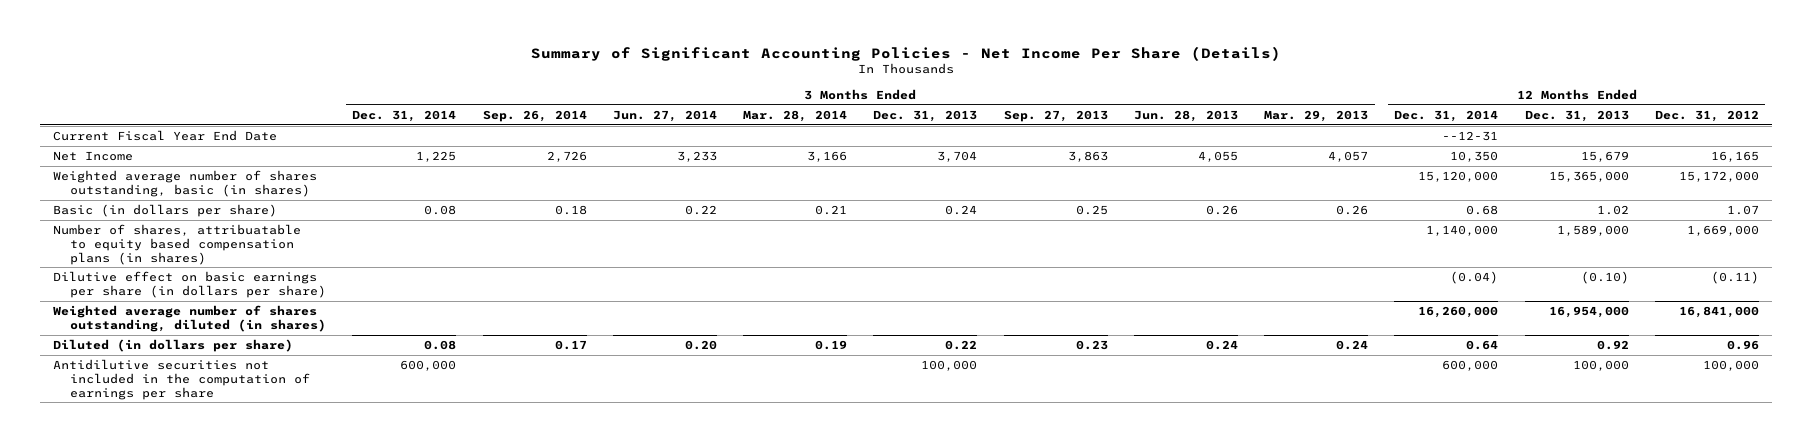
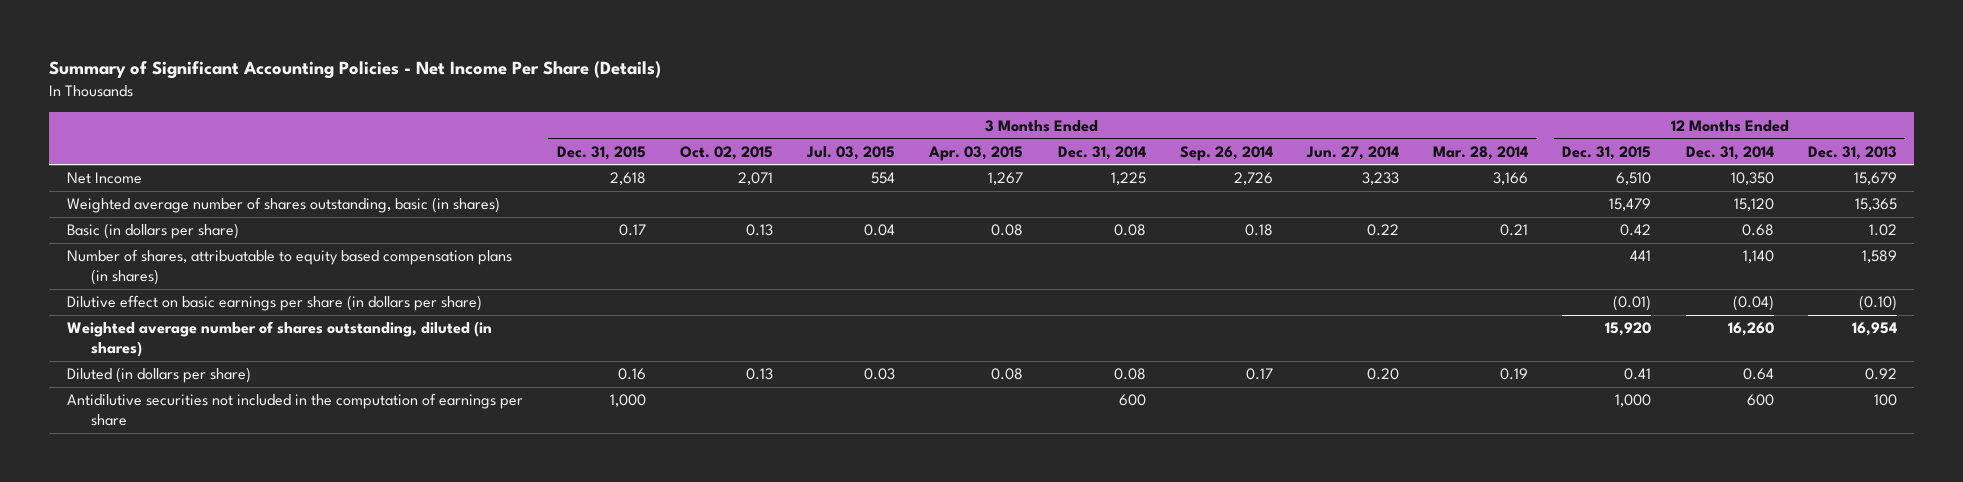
- | 3 Months Ended Dec. 31, 2014 | 3 Months Ended Sep. 26, 2014 | 3 Months Ended Jun. 27, 2014 | 3 Months Ended Mar. 28, 2014 | 3 Months Ended Dec. 31, 2013 | 3 Months Ended Sep. 27, 2013 | 3 Months Ended Jun. 28, 2013 | 3 Months Ended Mar. 29, 2013 | 12 Months Ended Dec. 31, 2014 | 12 Months Ended Dec. 31, 2013 | 12 Months Ended Dec. 31, 2012
+ | 3 Months Ended Dec. 31, 2015 | 3 Months Ended Oct. 02, 2015 | 3 Months Ended Jul. 03, 2015 | 3 Months Ended Apr. 03, 2015 | 3 Months Ended Dec. 31, 2014 | 3 Months Ended Sep. 26, 2014 | 3 Months Ended Jun. 27, 2014 | 3 Months Ended Mar. 28, 2014 | 12 Months Ended Dec. 31, 2015 | 12 Months Ended Dec. 31, 2014 | 12 Months Ended Dec. 31, 2013
- Current Fiscal Year End Date | | | | | | | | | --12-31 | |
- Weighted average number of shares outstanding, basic (in shares) | | | | | | | | | 15,120,000 | 15,365,000 | 15,172,000
+ Weighted average number of shares outstanding, basic (in shares) | | | | | | | | | 15,479 | 15,120 | 15,365
- Number of shares, attribuatable to equity based compensation plans (in shares) | | | | | | | | | 1,140,000 | 1,589,000 | 1,669,000
+ Number of shares, attribuatable to equity based compensation plans (in shares) | | | | | | | | | 441 | 1,140 | 1,589
- Weighted average number of shares outstanding, diluted (in shares) | | | | | | | | | 16,260,000 | 16,954,000 | 16,841,000
+ Weighted average number of shares outstanding, diluted (in shares) | | | | | | | | | 15,920 | 16,260 | 16,954
- Antidilutive securities not included in the computation of earnings per share | 600,000 | | | | 100,000 | | | | 600,000 | 100,000 | 100,000
+ Antidilutive securities not included in the computation of earnings per share | 1,000 | | | | 600 | | | | 1,000 | 600 | 100

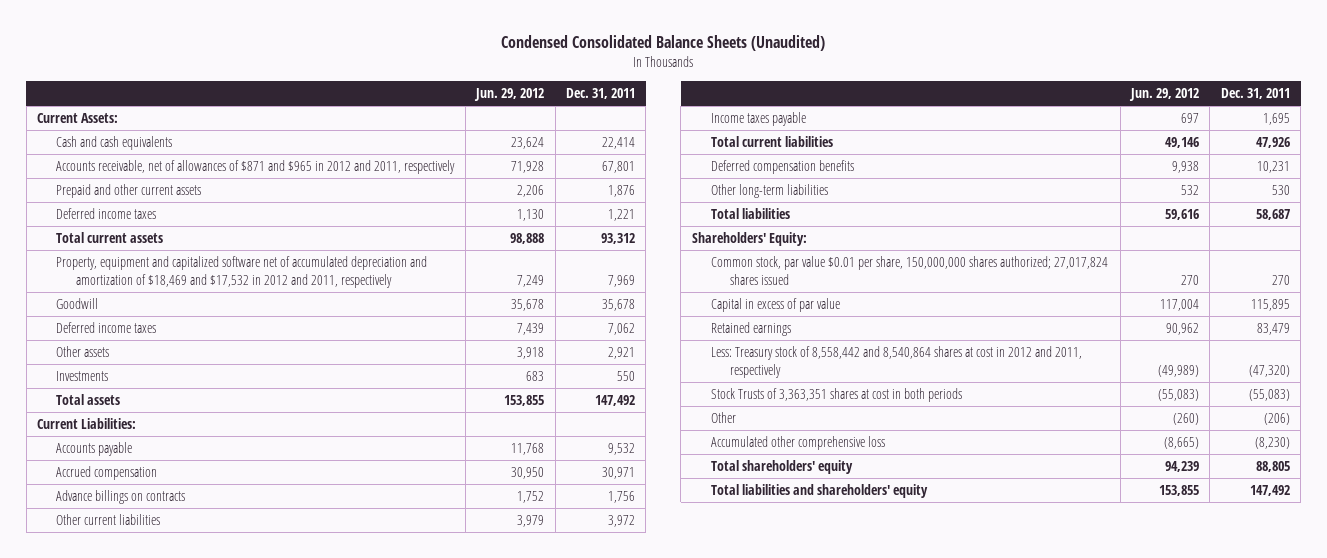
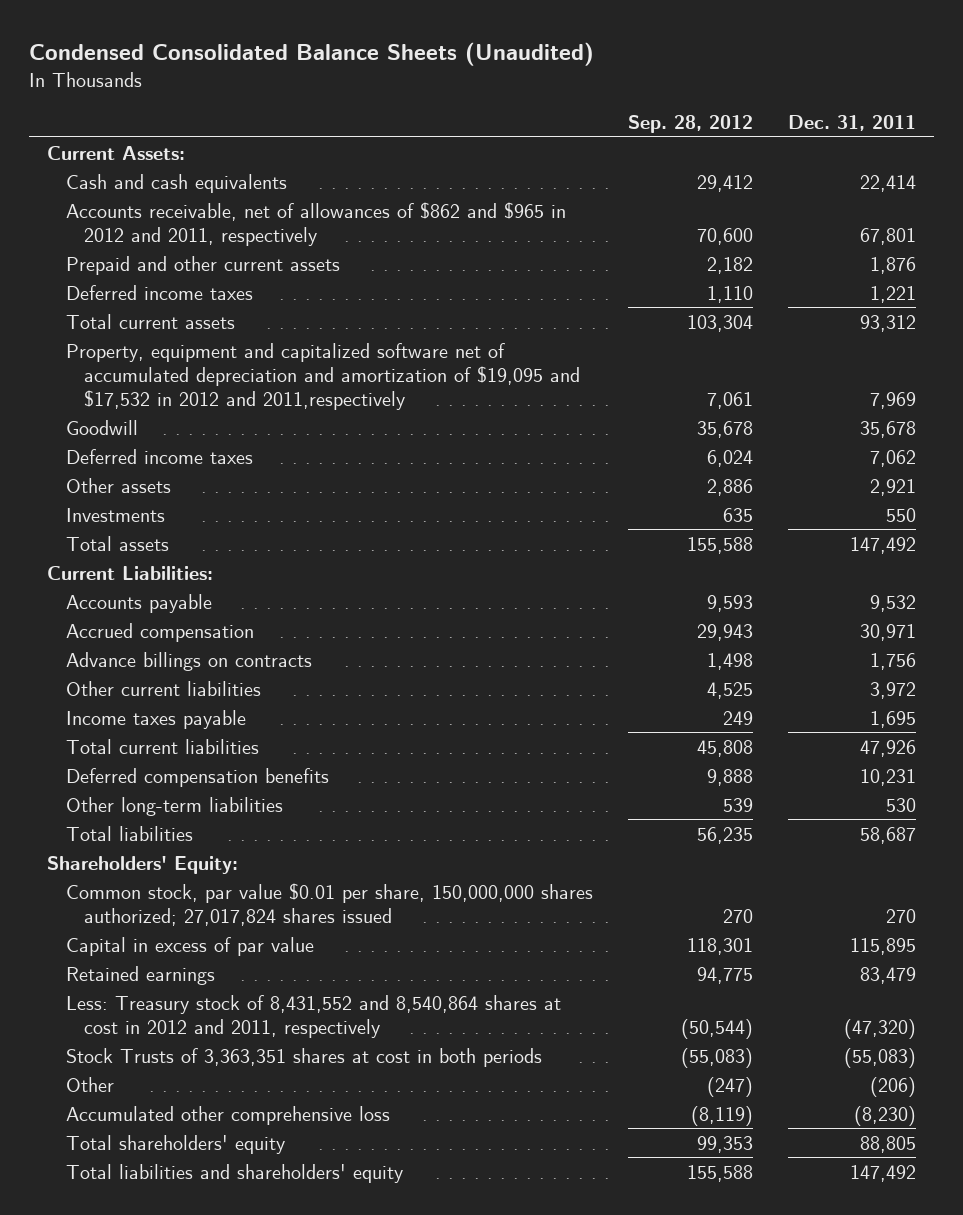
- | Jun. 29, 2012 | Dec. 31, 2011
+ | Sep. 28, 2012 | Dec. 31, 2011
- Accounts receivable, net of allowances of $871 and $965 in 2012 and 2011, respectively | 71,928 | 67,801
+ Accounts receivable, net of allowances of $862 and $965 in 2012 and 2011, respectively | 70,600 | 67,801
- Property, equipment and capitalized software net of accumulated depreciation and amortization of $18,469 and $17,532 in 2012 and 2011, respectively | 7,249 | 7,969
+ Property, equipment and capitalized software net of accumulated depreciation and amortization of $19,095 and $17,532 in 2012 and 2011,respectively | 7,061 | 7,969
- Less: Treasury stock of 8,558,442 and 8,540,864 shares at cost in 2012 and 2011, respectively | (49,989) | (47,320)
+ Less: Treasury stock of 8,431,552 and 8,540,864 shares at cost in 2012 and 2011, respectively | (50,544) | (47,320)

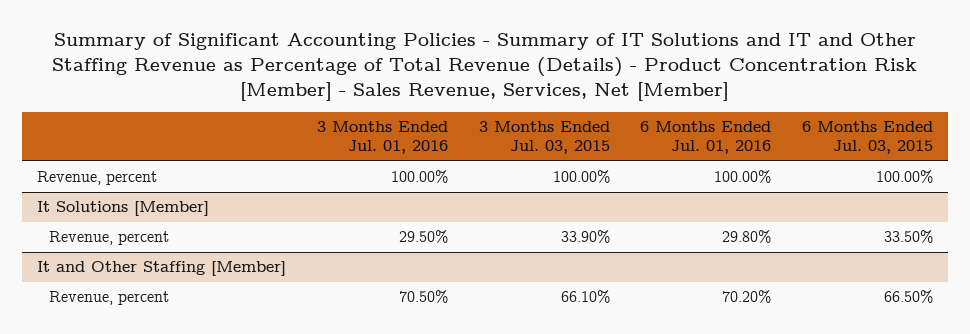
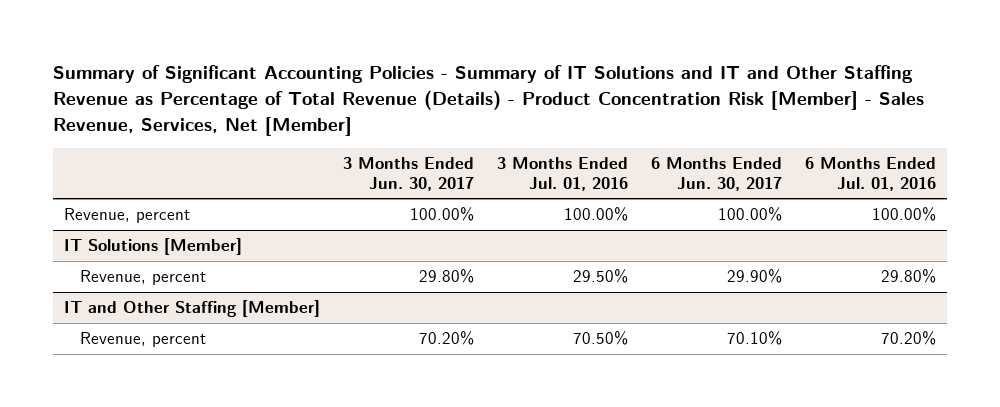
- | 3 Months Ended Jul. 01, 2016 | 3 Months Ended Jul. 03, 2015 | 6 Months Ended Jul. 01, 2016 | 6 Months Ended Jul. 03, 2015
+ | 3 Months Ended Jun. 30, 2017 | 3 Months Ended Jul. 01, 2016 | 6 Months Ended Jun. 30, 2017 | 6 Months Ended Jul. 01, 2016
- It Solutions [Member]
+ IT Solutions [Member]
- It and Other Staffing [Member]
+ IT and Other Staffing [Member]

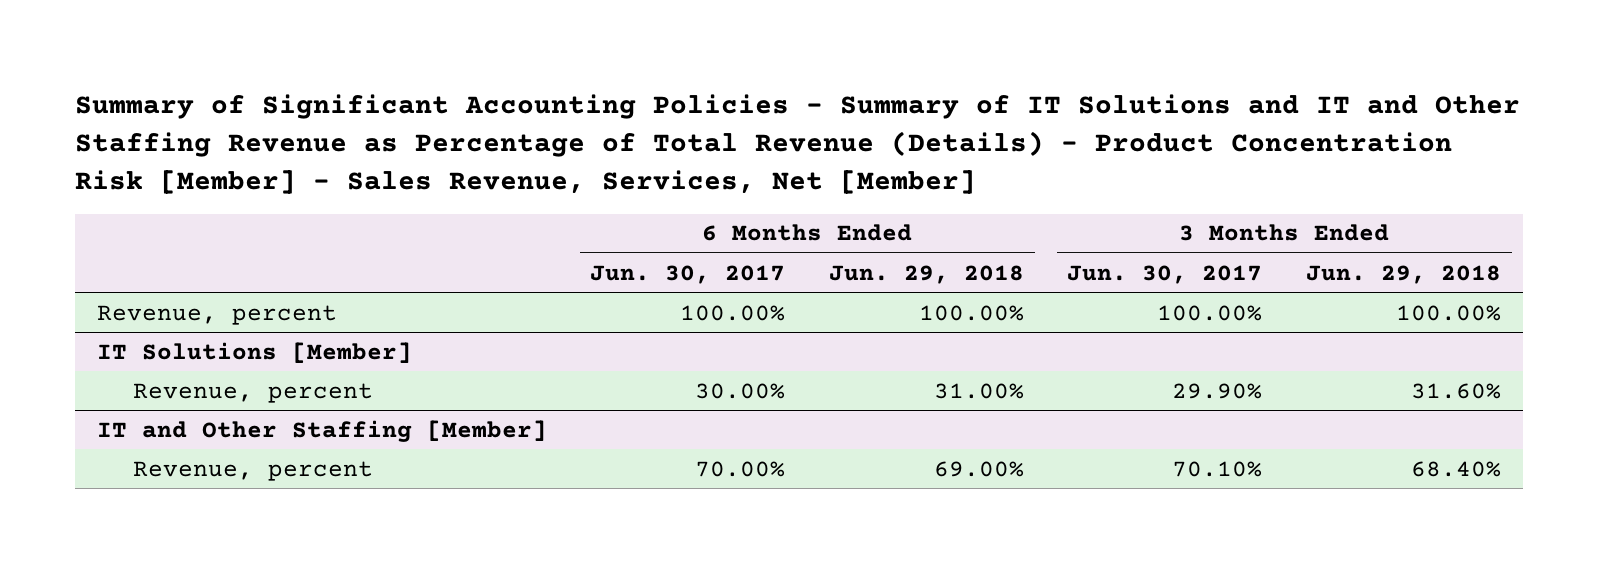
- | 3 Months Ended Jun. 30, 2017 | 3 Months Ended Jul. 01, 2016 | 6 Months Ended Jun. 30, 2017 | 6 Months Ended Jul. 01, 2016
+ | 6 Months Ended Jun. 30, 2017 | 6 Months Ended Jun. 29, 2018 | 3 Months Ended Jun. 30, 2017 | 3 Months Ended Jun. 29, 2018
@ IT Solutions [Member]
- Revenue, percent | 29.80% | 29.50% | 29.90% | 29.80%
+ Revenue, percent | 30.00% | 31.00% | 29.90% | 31.60%
@ IT and Other Staffing [Member]
- Revenue, percent | 70.20% | 70.50% | 70.10% | 70.20%
+ Revenue, percent | 70.00% | 69.00% | 70.10% | 68.40%

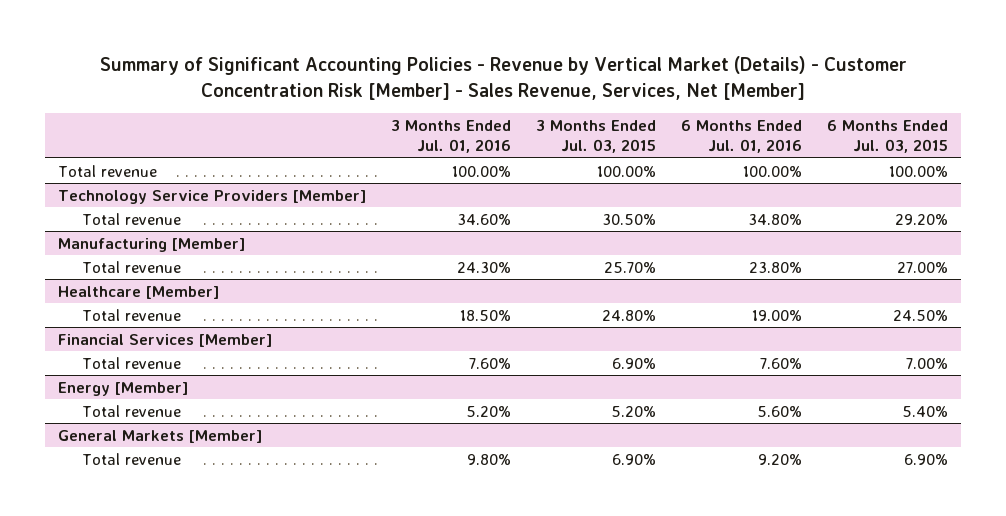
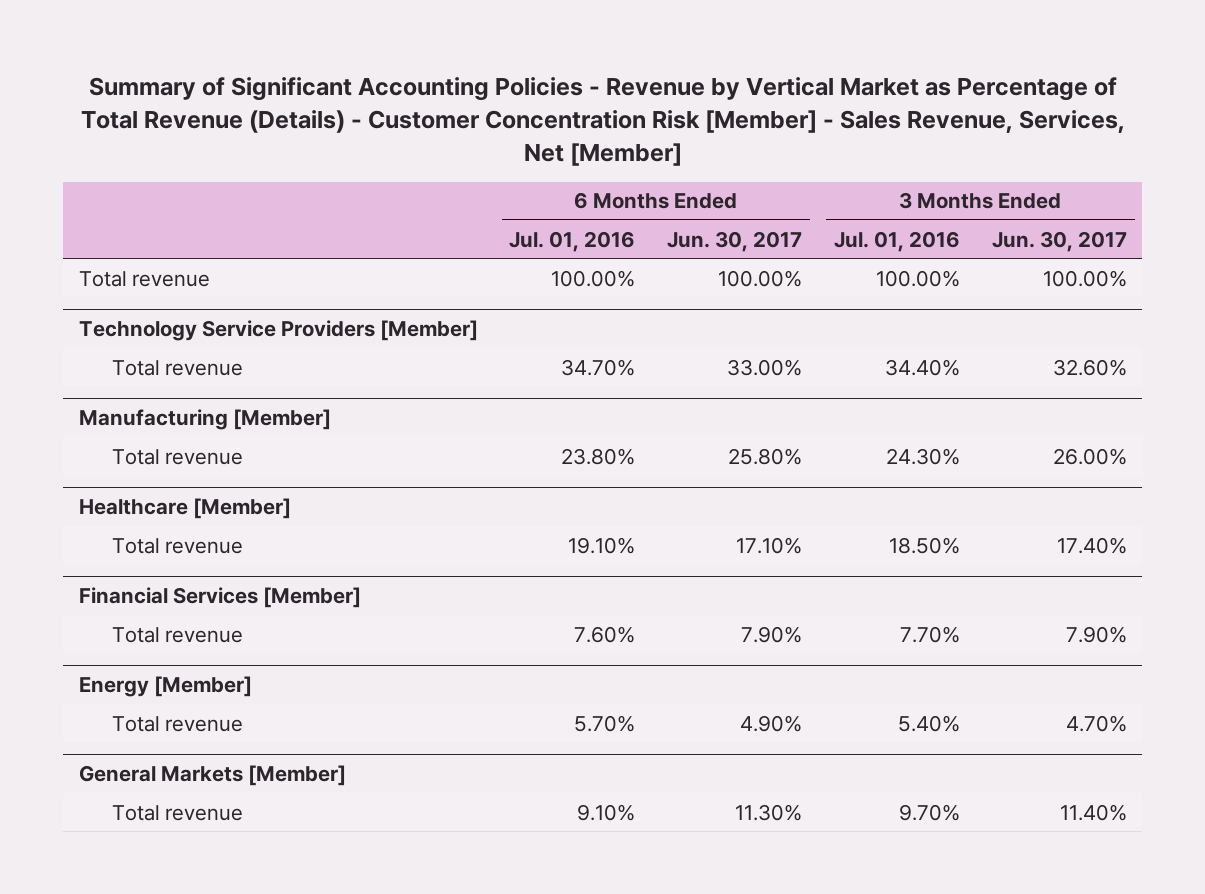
- Summary of Significant Accounting Policies - Revenue by Vertical Market (Details) - Customer Concentration Risk [Member] - Sales Revenue, Services, Net [Member]
+ Summary of Significant Accounting Policies - Revenue by Vertical Market as Percentage of Total Revenue (Details) - Customer Concentration Risk [Member] - Sales Revenue, Services, Net [Member]
- | 3 Months Ended Jul. 01, 2016 | 3 Months Ended Jul. 03, 2015 | 6 Months Ended Jul. 01, 2016 | 6 Months Ended Jul. 03, 2015
+ | 6 Months Ended Jul. 01, 2016 | 6 Months Ended Jun. 30, 2017 | 3 Months Ended Jul. 01, 2016 | 3 Months Ended Jun. 30, 2017
@ Technology Service Providers [Member]
- Total revenue | 34.60% | 30.50% | 34.80% | 29.20%
+ Total revenue | 34.70% | 33.00% | 34.40% | 32.60%
@ Healthcare [Member]
- Total revenue | 18.50% | 24.80% | 19.00% | 24.50%
+ Total revenue | 19.10% | 17.10% | 18.50% | 17.40%
@ Financial Services [Member]
- Total revenue | 7.60% | 6.90% | 7.60% | 7.00%
+ Total revenue | 7.60% | 7.90% | 7.70% | 7.90%
@ Energy [Member]
- Total revenue | 5.20% | 5.20% | 5.60% | 5.40%
+ Total revenue | 5.70% | 4.90% | 5.40% | 4.70%
@ General Markets [Member]
- Total revenue | 9.80% | 6.90% | 9.20% | 6.90%
+ Total revenue | 9.10% | 11.30% | 9.70% | 11.40%

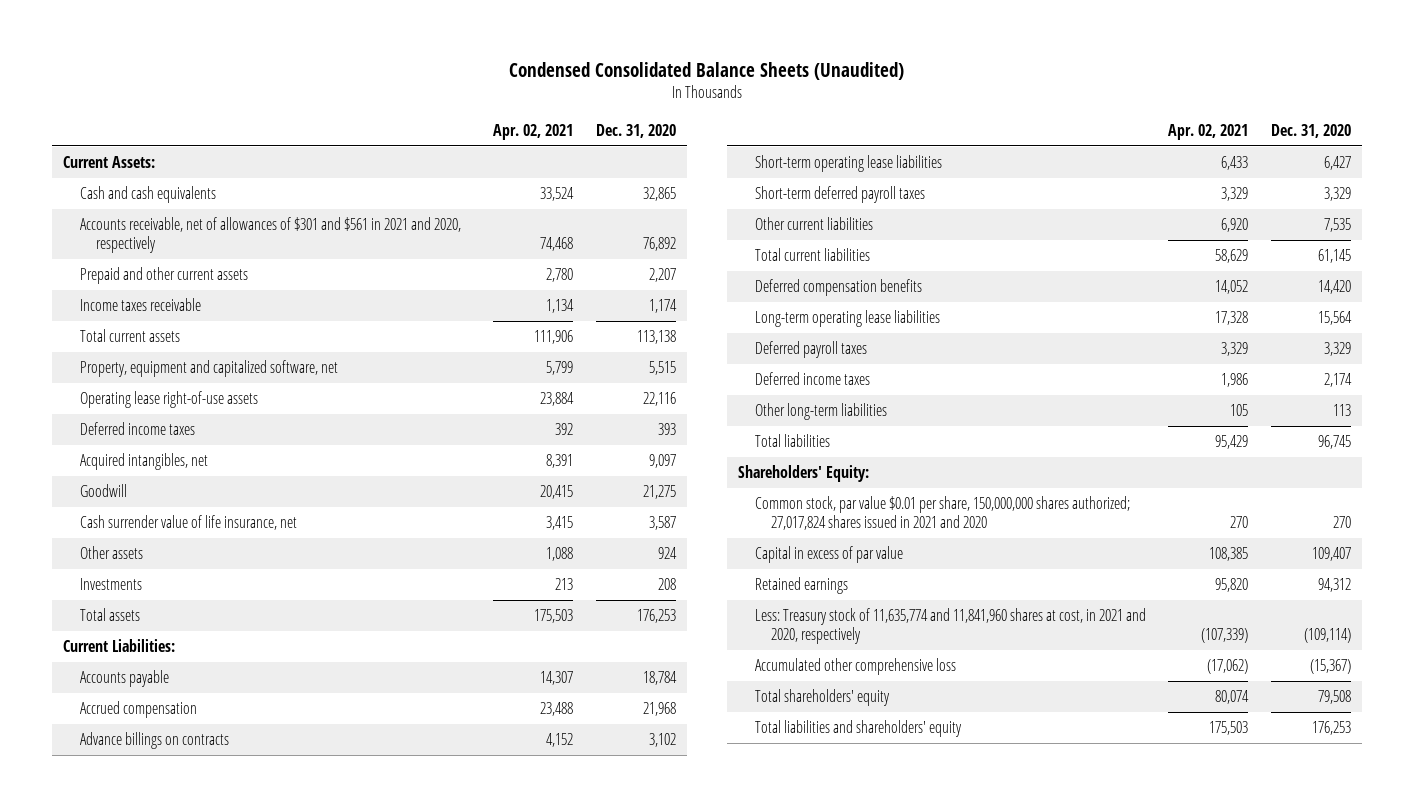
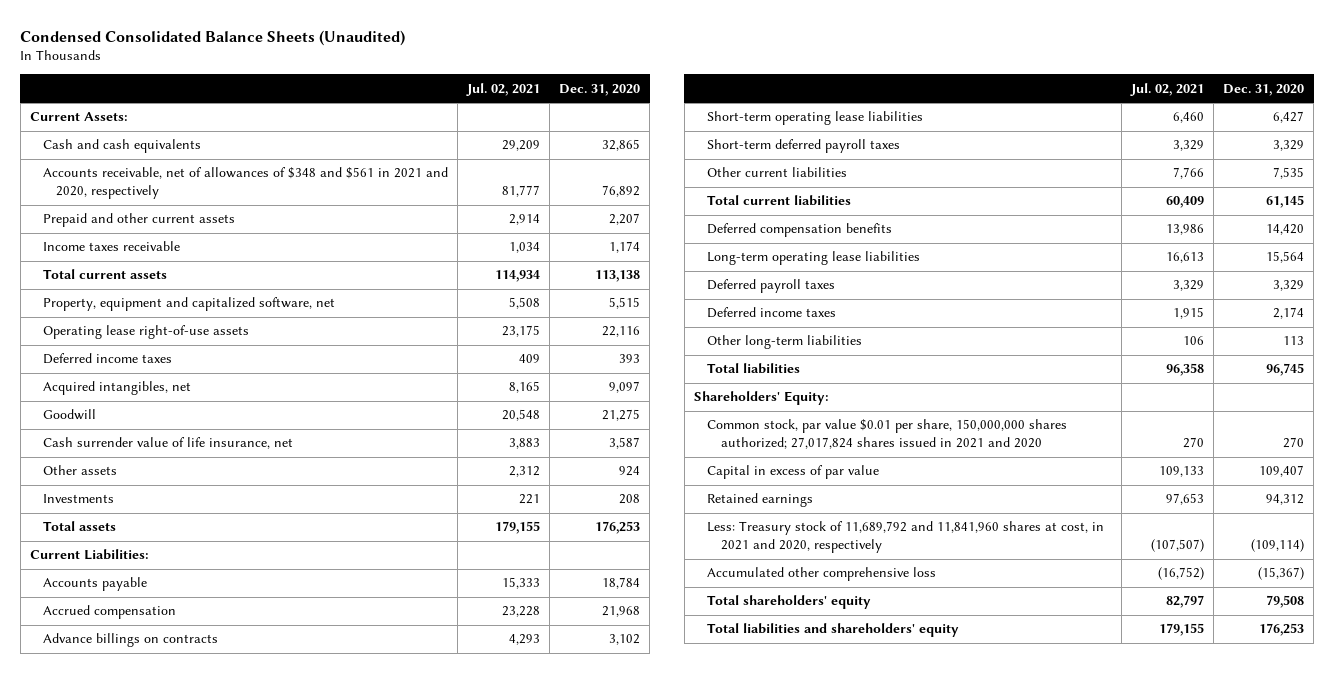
- | Apr. 02, 2021 | Dec. 31, 2020
+ | Jul. 02, 2021 | Dec. 31, 2020
- Accounts receivable, net of allowances of $301 and $561 in 2021 and 2020, respectively | 74,468 | 76,892
+ Accounts receivable, net of allowances of $348 and $561 in 2021 and 2020, respectively | 81,777 | 76,892
- Less: Treasury stock of 11,635,774 and 11,841,960 shares at cost, in 2021 and 2020, respectively | (107,339) | (109,114)
+ Less: Treasury stock of 11,689,792 and 11,841,960 shares at cost, in 2021 and 2020, respectively | (107,507) | (109,114)

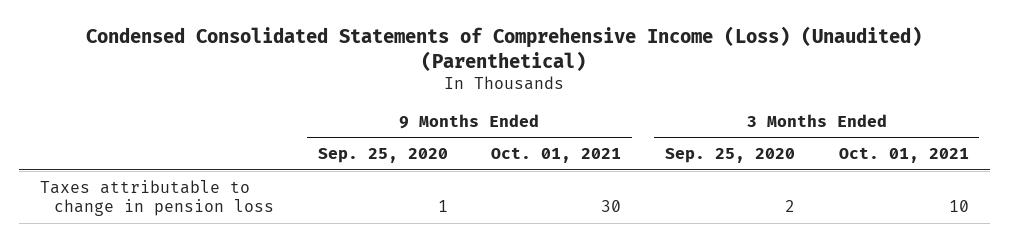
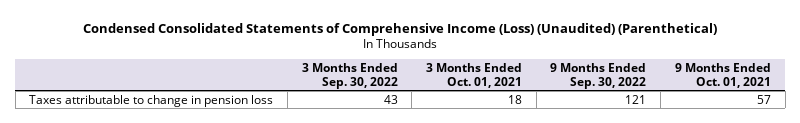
- | 9 Months Ended Sep. 25, 2020 | 9 Months Ended Oct. 01, 2021 | 3 Months Ended Sep. 25, 2020 | 3 Months Ended Oct. 01, 2021
+ | 3 Months Ended Sep. 30, 2022 | 3 Months Ended Oct. 01, 2021 | 9 Months Ended Sep. 30, 2022 | 9 Months Ended Oct. 01, 2021
- Taxes attributable to change in pension loss | 1 | 30 | 2 | 10
+ Taxes attributable to change in pension loss | 43 | 18 | 121 | 57

